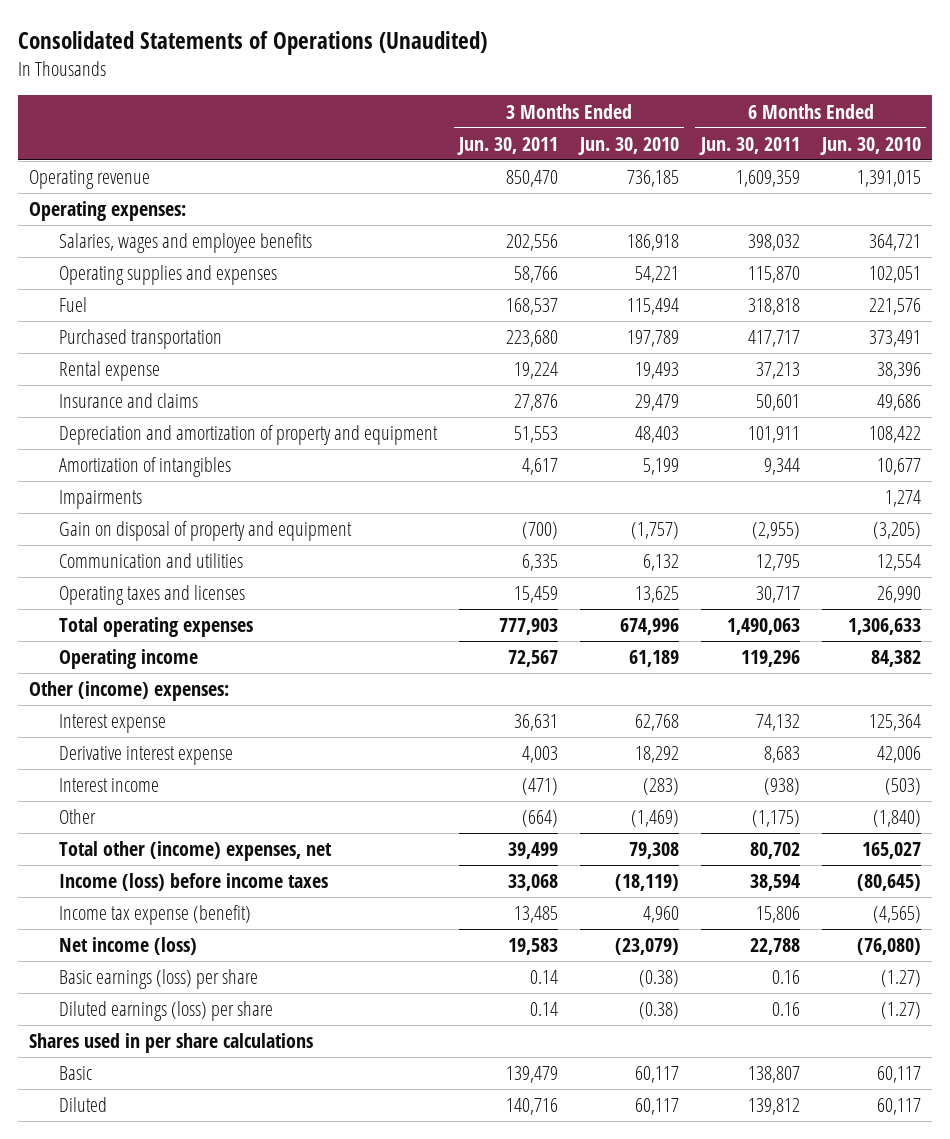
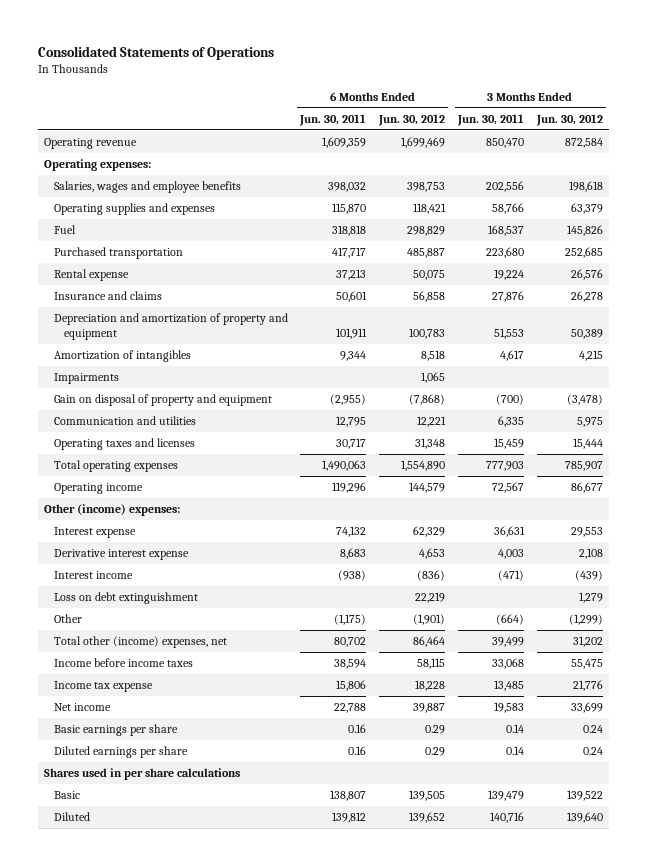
- Consolidated Statements of Operations (Unaudited)
+ Consolidated Statements of Operations
- | 3 Months Ended Jun. 30, 2011 | 3 Months Ended Jun. 30, 2010 | 6 Months Ended Jun. 30, 2011 | 6 Months Ended Jun. 30, 2010
+ | 6 Months Ended Jun. 30, 2011 | 6 Months Ended Jun. 30, 2012 | 3 Months Ended Jun. 30, 2011 | 3 Months Ended Jun. 30, 2012
+ Loss on debt extinguishment | | 22,219 | | 1,279
- Income (loss) before income taxes | 33,068 | (18,119) | 38,594 | (80,645)
- Income tax expense (benefit) | 13,485 | 4,960 | 15,806 | (4,565)
- Net income (loss) | 19,583 | (23,079) | 22,788 | (76,080)
- Basic earnings (loss) per share | 0.14 | (0.38) | 0.16 | (1.27)
- Diluted earnings (loss) per share | 0.14 | (0.38) | 0.16 | (1.27)
+ Income before income taxes | 38,594 | 58,115 | 33,068 | 55,475
+ Income tax expense | 15,806 | 18,228 | 13,485 | 21,776
+ Net income | 22,788 | 39,887 | 19,583 | 33,699
+ Basic earnings per share | 0.16 | 0.29 | 0.14 | 0.24
+ Diluted earnings per share | 0.16 | 0.29 | 0.14 | 0.24

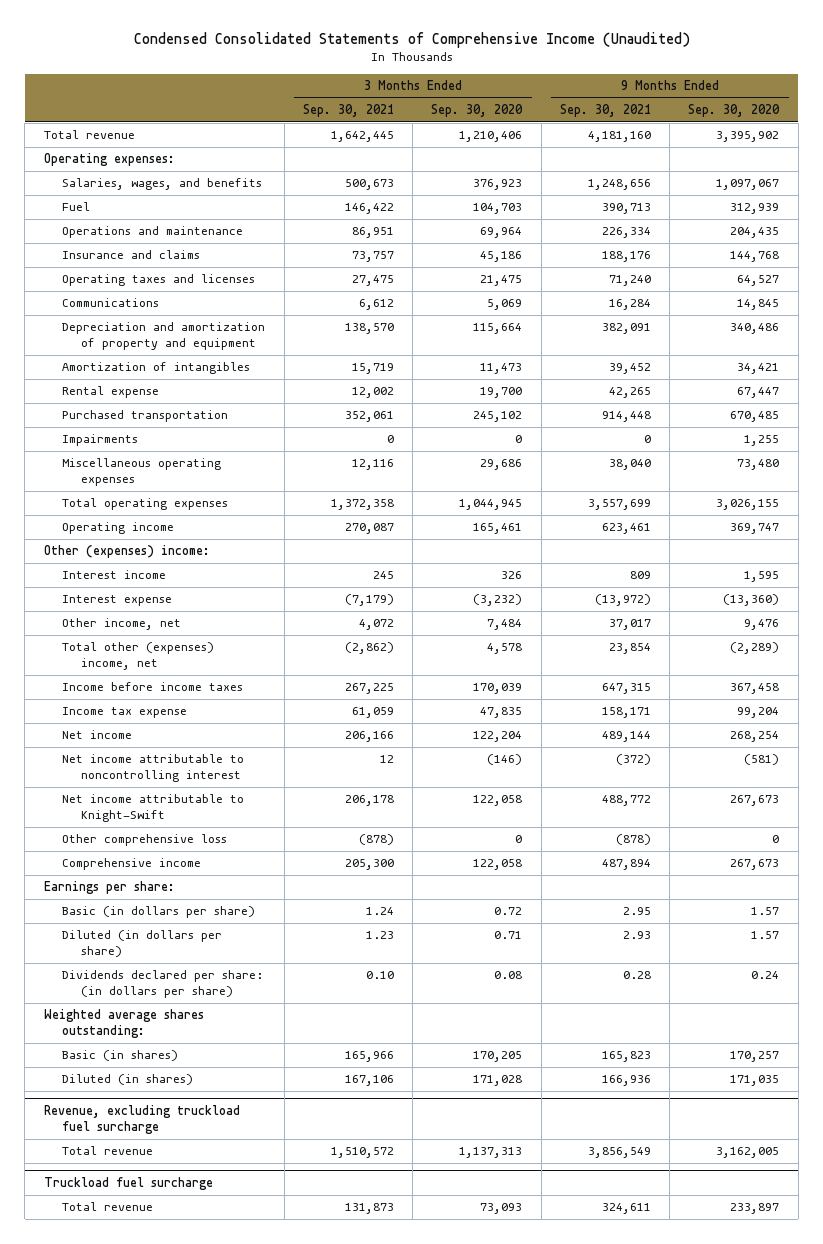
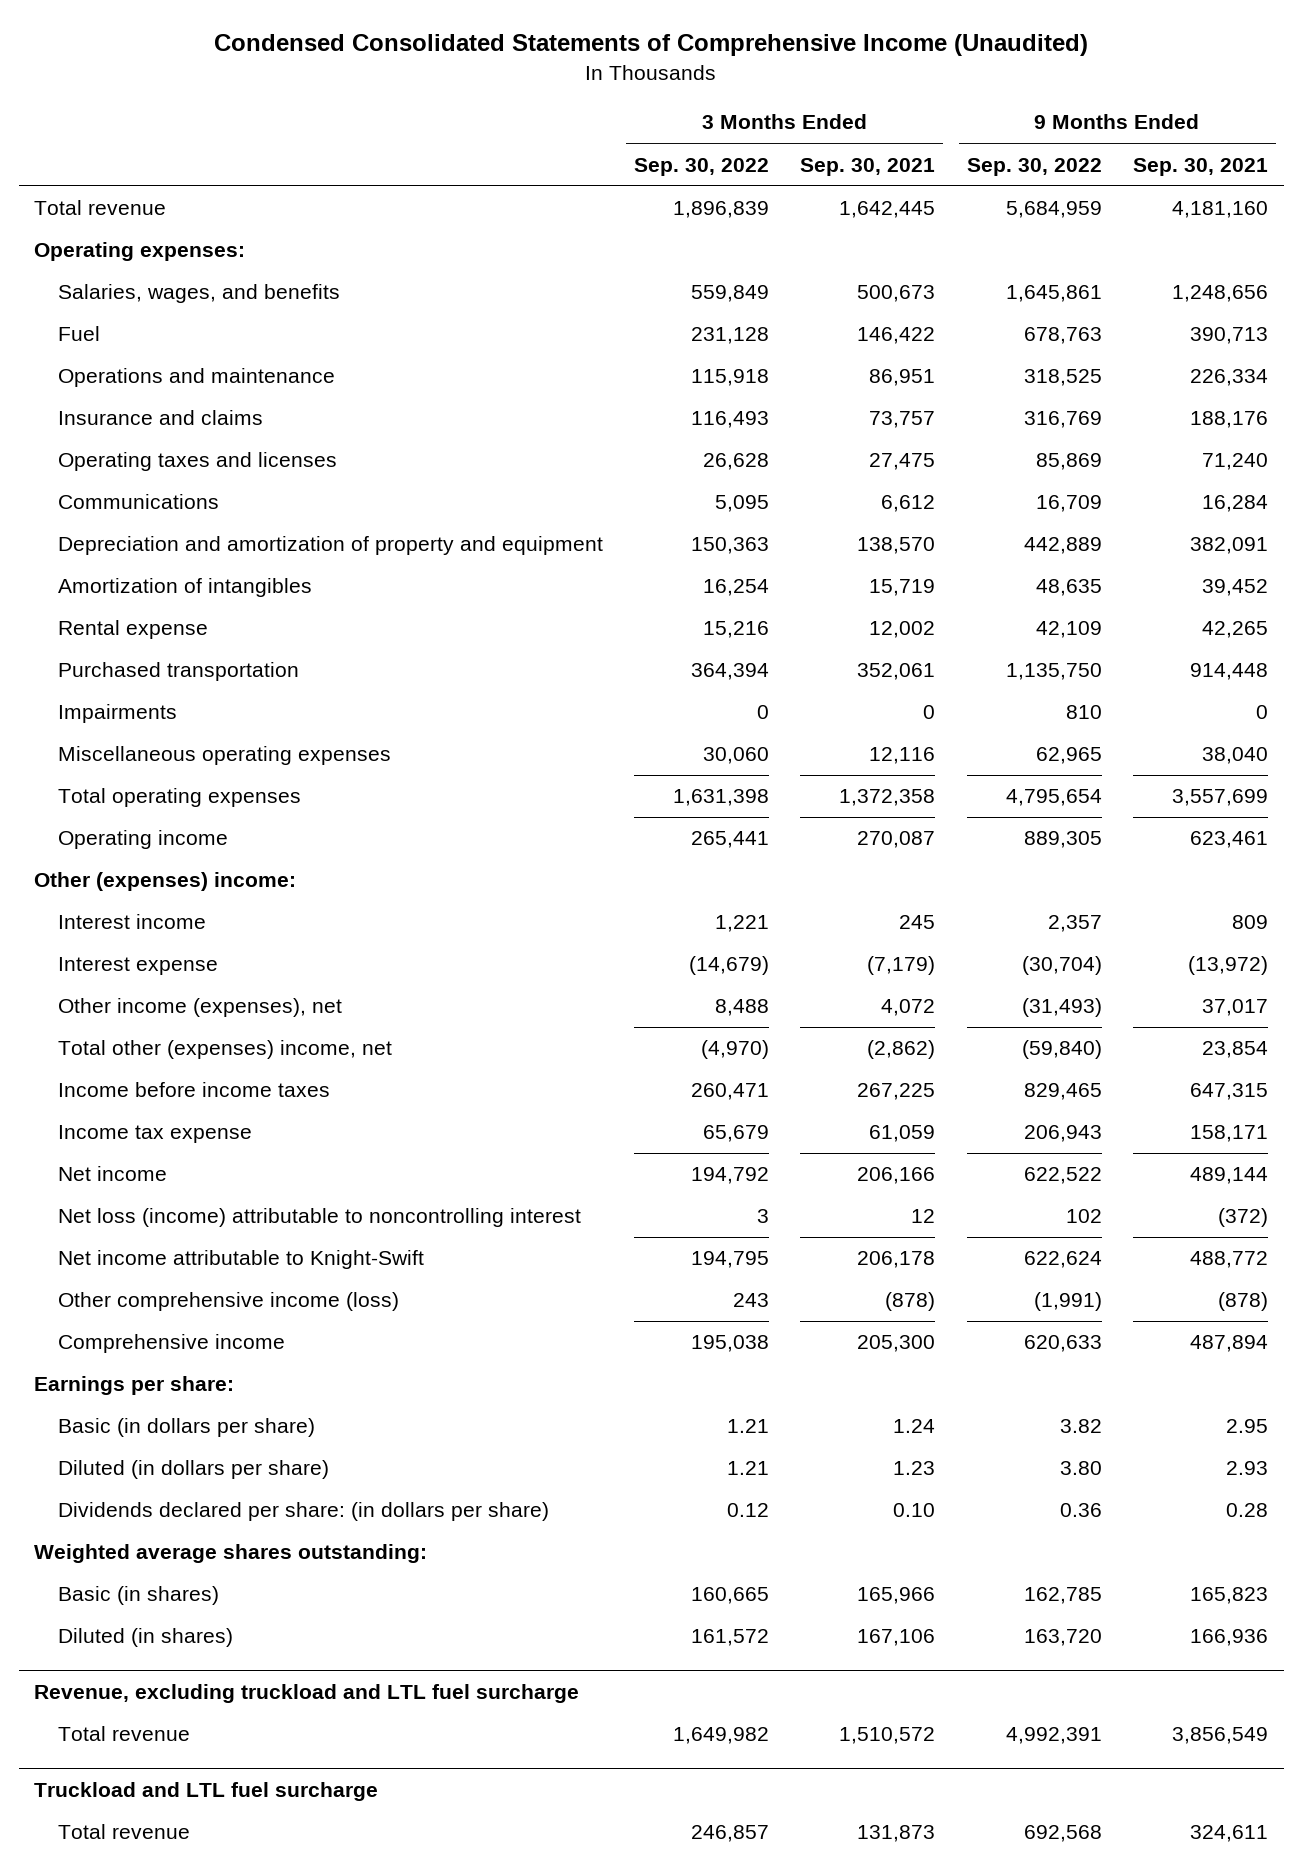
- | 3 Months Ended Sep. 30, 2021 | 3 Months Ended Sep. 30, 2020 | 9 Months Ended Sep. 30, 2021 | 9 Months Ended Sep. 30, 2020
+ | 3 Months Ended Sep. 30, 2022 | 3 Months Ended Sep. 30, 2021 | 9 Months Ended Sep. 30, 2022 | 9 Months Ended Sep. 30, 2021
- Other income, net | 4,072 | 7,484 | 37,017 | 9,476
+ Other income (expenses), net | 8,488 | 4,072 | (31,493) | 37,017
- Net income attributable to noncontrolling interest | 12 | (146) | (372) | (581)
+ Net loss (income) attributable to noncontrolling interest | 3 | 12 | 102 | (372)
- Other comprehensive loss | (878) | 0 | (878) | 0
+ Other comprehensive income (loss) | 243 | (878) | (1,991) | (878)
- Revenue, excluding truckload fuel surcharge
+ Revenue, excluding truckload and LTL fuel surcharge
- Truckload fuel surcharge
+ Truckload and LTL fuel surcharge

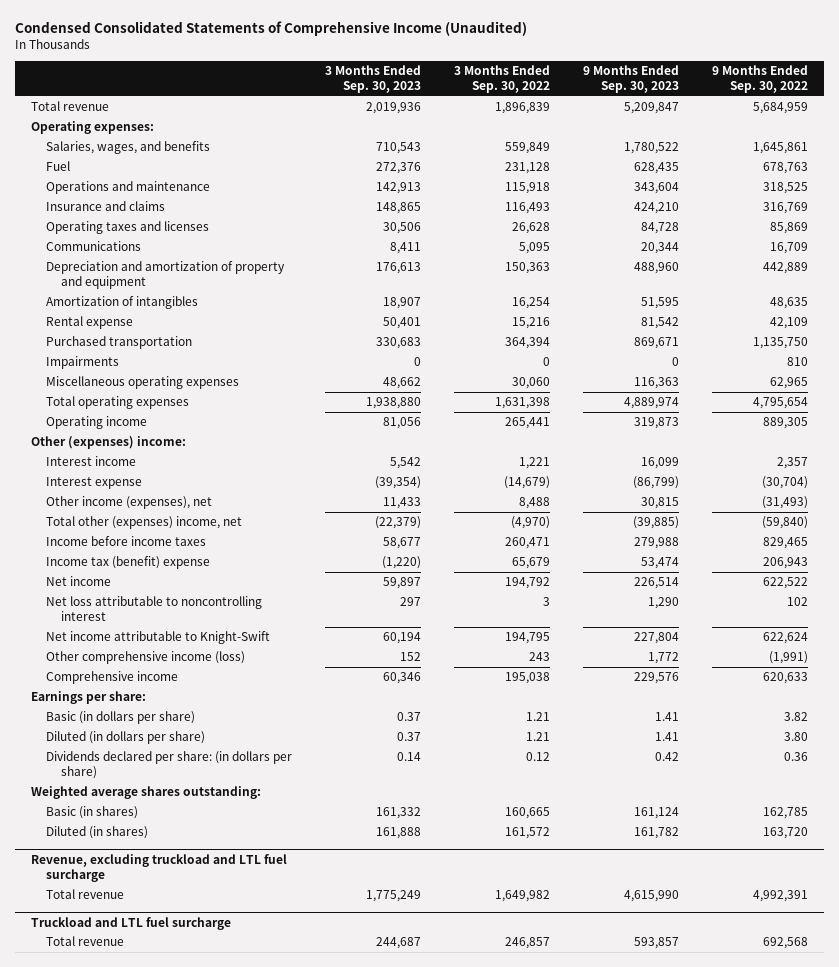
- | 3 Months Ended Sep. 30, 2022 | 3 Months Ended Sep. 30, 2021 | 9 Months Ended Sep. 30, 2022 | 9 Months Ended Sep. 30, 2021
+ | 3 Months Ended Sep. 30, 2023 | 3 Months Ended Sep. 30, 2022 | 9 Months Ended Sep. 30, 2023 | 9 Months Ended Sep. 30, 2022
- Income tax expense | 65,679 | 61,059 | 206,943 | 158,171
+ Income tax (benefit) expense | (1,220) | 65,679 | 53,474 | 206,943
- Net loss (income) attributable to noncontrolling interest | 3 | 12 | 102 | (372)
+ Net loss attributable to noncontrolling interest | 297 | 3 | 1,290 | 102

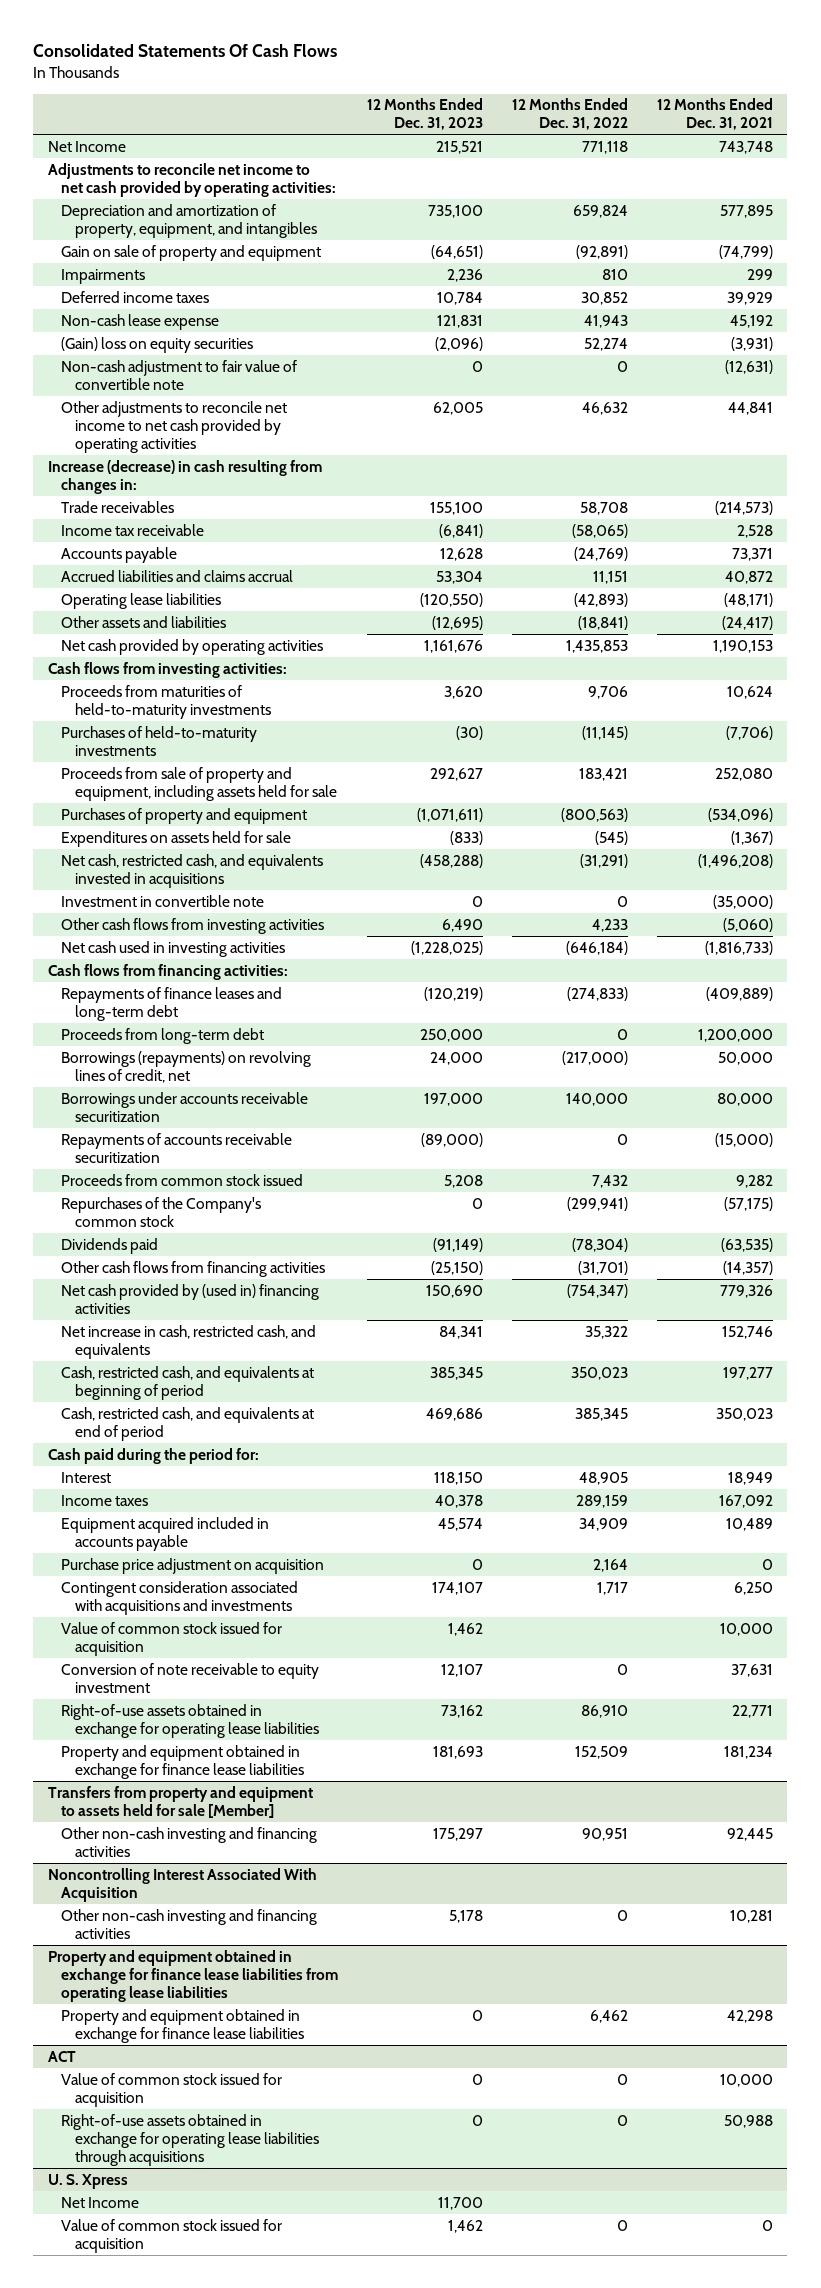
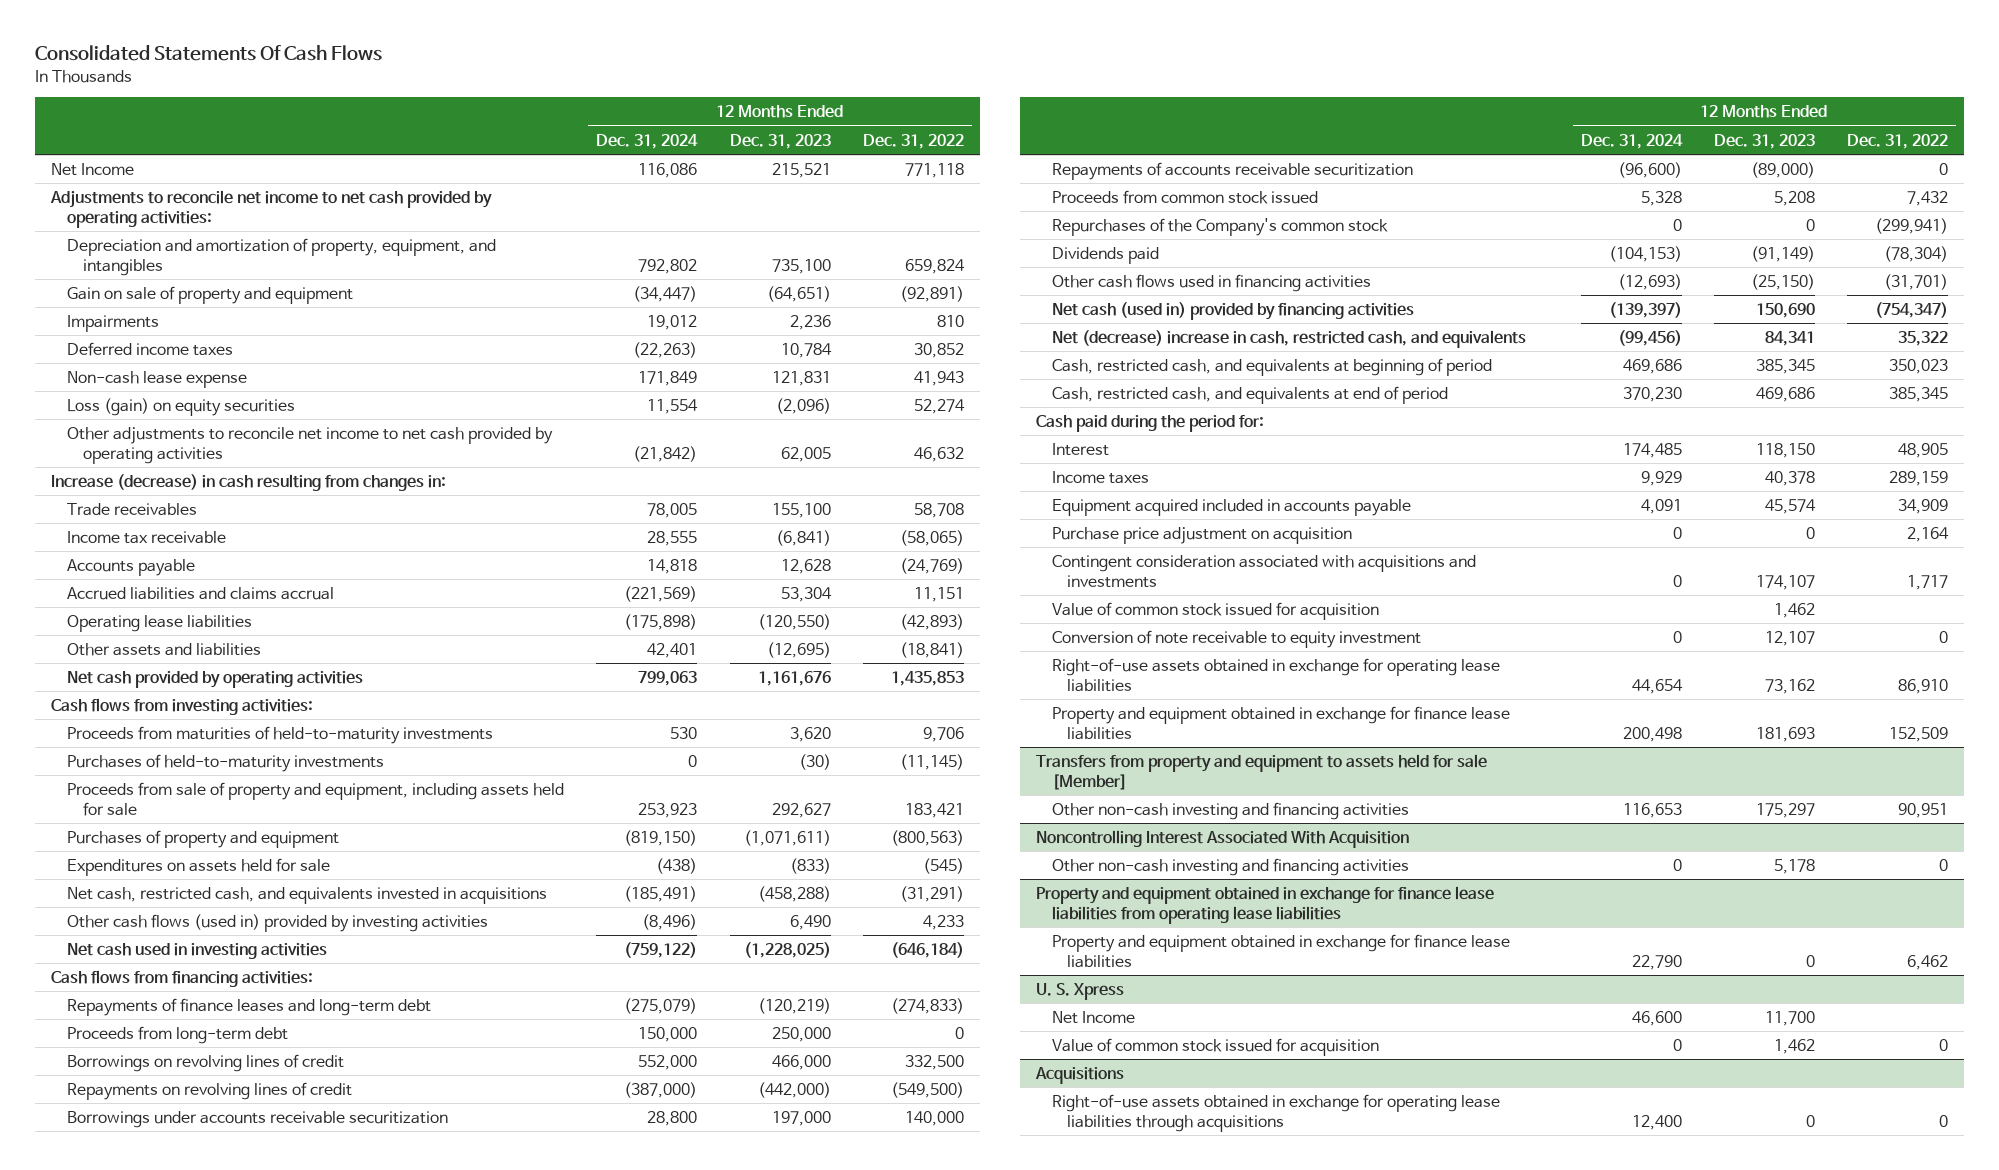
- | 12 Months Ended Dec. 31, 2023 | 12 Months Ended Dec. 31, 2022 | 12 Months Ended Dec. 31, 2021
+ | 12 Months Ended Dec. 31, 2024 | 12 Months Ended Dec. 31, 2023 | 12 Months Ended Dec. 31, 2022
- (Gain) loss on equity securities | (2,096) | 52,274 | (3,931)
- Non-cash adjustment to fair value of convertible note | 0 | 0 | (12,631)
+ Loss (gain) on equity securities | 11,554 | (2,096) | 52,274
- Investment in convertible note | 0 | 0 | (35,000)
- Other cash flows from investing activities | 6,490 | 4,233 | (5,060)
+ Other cash flows (used in) provided by investing activities | (8,496) | 6,490 | 4,233
- Borrowings (repayments) on revolving lines of credit, net | 24,000 | (217,000) | 50,000
+ Borrowings on revolving lines of credit | 552,000 | 466,000 | 332,500
+ Repayments on revolving lines of credit | (387,000) | (442,000) | (549,500)
- Other cash flows from financing activities | (25,150) | (31,701) | (14,357)
- Net cash provided by (used in) financing activities | 150,690 | (754,347) | 779,326
- Net increase in cash, restricted cash, and equivalents | 84,341 | 35,322 | 152,746
+ Other cash flows used in financing activities | (12,693) | (25,150) | (31,701)
+ Net cash (used in) provided by financing activities | (139,397) | 150,690 | (754,347)
+ Net (decrease) increase in cash, restricted cash, and equivalents | (99,456) | 84,341 | 35,322
- ACT
- Value of common stock issued for acquisition | 0 | 0 | 10,000
- Right-of-use assets obtained in exchange for operating lease liabilities through acquisitions | 0 | 0 | 50,988
+ Acquisitions
+ Right-of-use assets obtained in exchange for operating lease liabilities through acquisitions | 12,400 | 0 | 0

